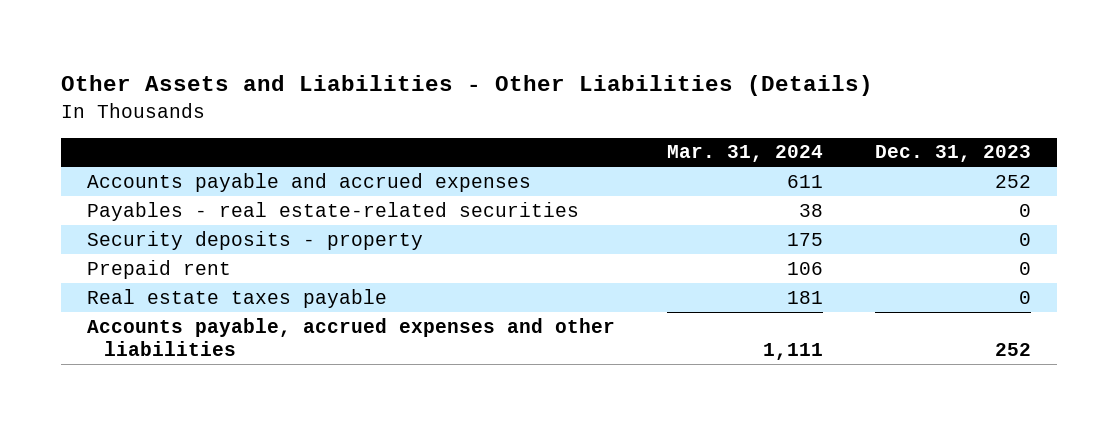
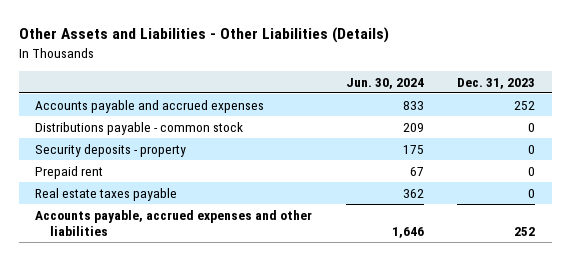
- | Mar. 31, 2024 | Dec. 31, 2023
+ | Jun. 30, 2024 | Dec. 31, 2023
- Payables - real estate-related securities | 38 | 0
+ Distributions payable - common stock | 209 | 0

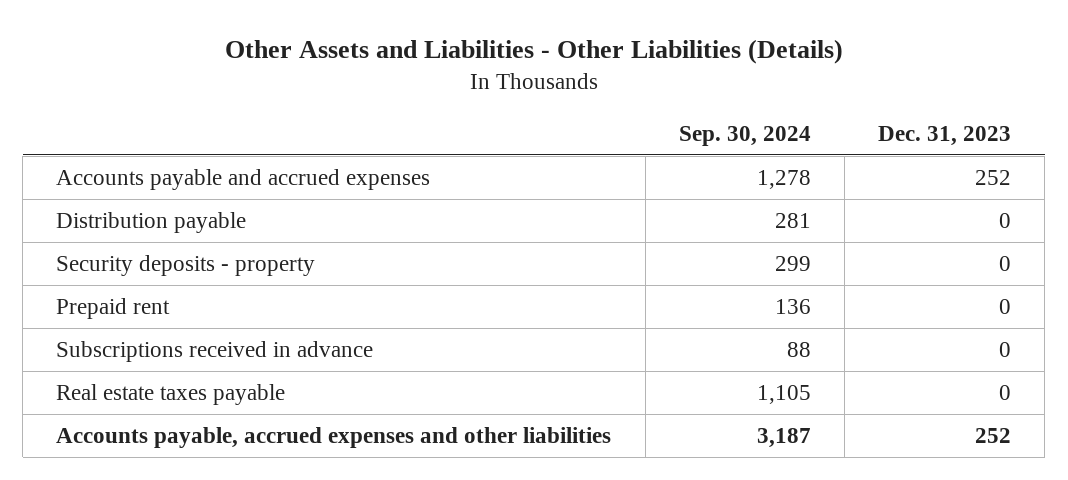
- | Jun. 30, 2024 | Dec. 31, 2023
+ | Sep. 30, 2024 | Dec. 31, 2023
- Distributions payable - common stock | 209 | 0
+ Distribution payable | 281 | 0
+ Subscriptions received in advance | 88 | 0

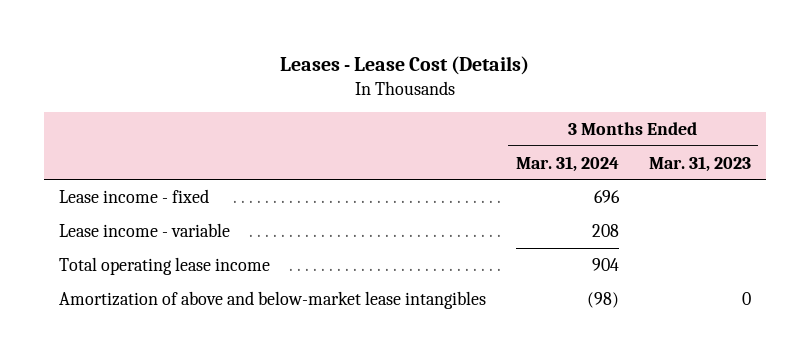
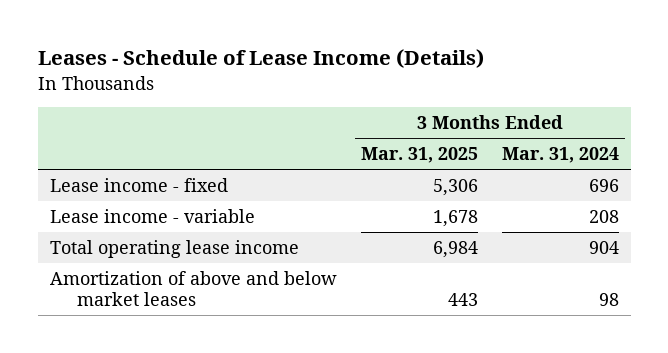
- Leases - Lease Cost (Details)
+ Leases - Schedule of Lease Income (Details)
- | 3 Months Ended Mar. 31, 2024 | 3 Months Ended Mar. 31, 2023
+ | 3 Months Ended Mar. 31, 2025 | 3 Months Ended Mar. 31, 2024
- Amortization of above and below-market lease intangibles | (98) | 0
+ Amortization of above and below market leases | 443 | 98

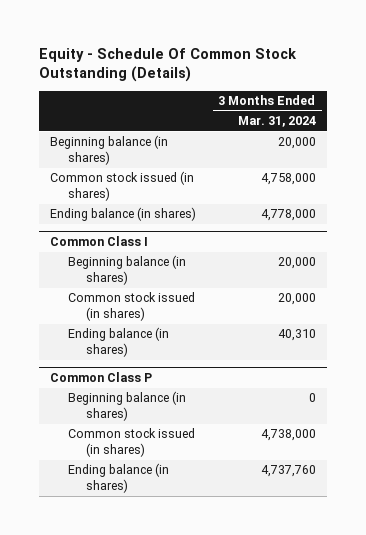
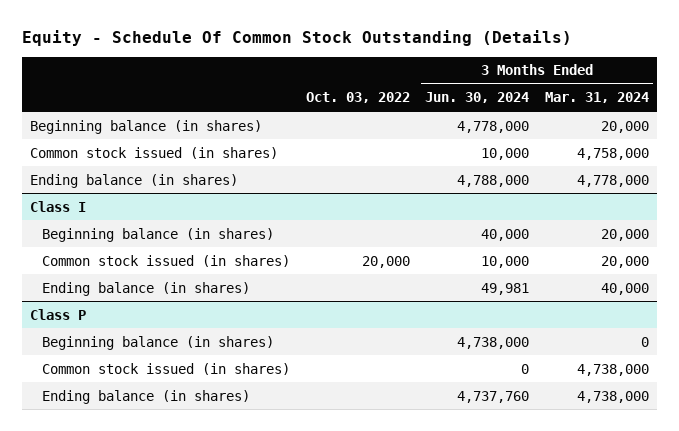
- | 3 Months Ended Mar. 31, 2024
+ | Oct. 03, 2022 | 3 Months Ended Jun. 30, 2024 | 3 Months Ended Mar. 31, 2024
- Common Class I
+ Class I
- Ending balance (in shares) | 40,310
- Common Class P
+ Ending balance (in shares) | | 49,981 | 40,000
+ Class P
- Ending balance (in shares) | 4,737,760
+ Ending balance (in shares) | | 4,737,760 | 4,738,000

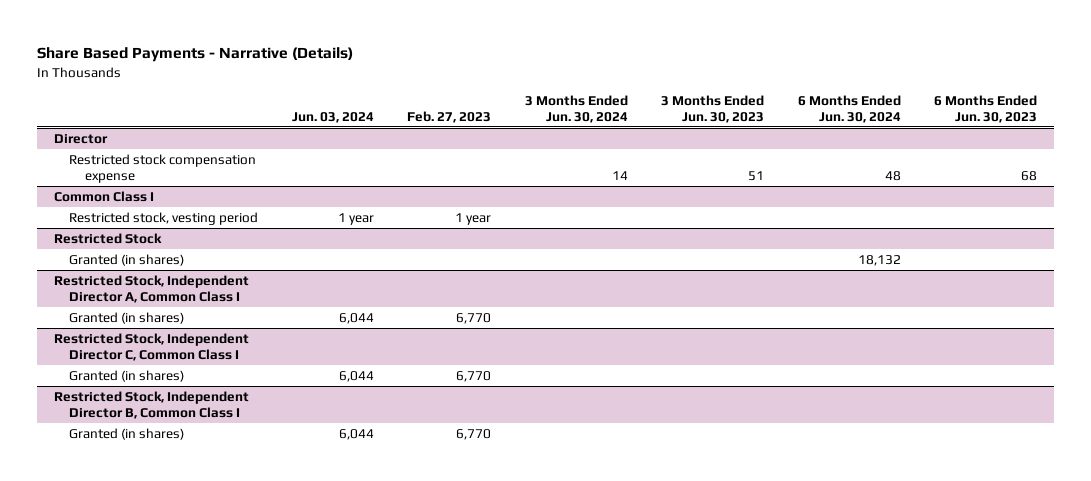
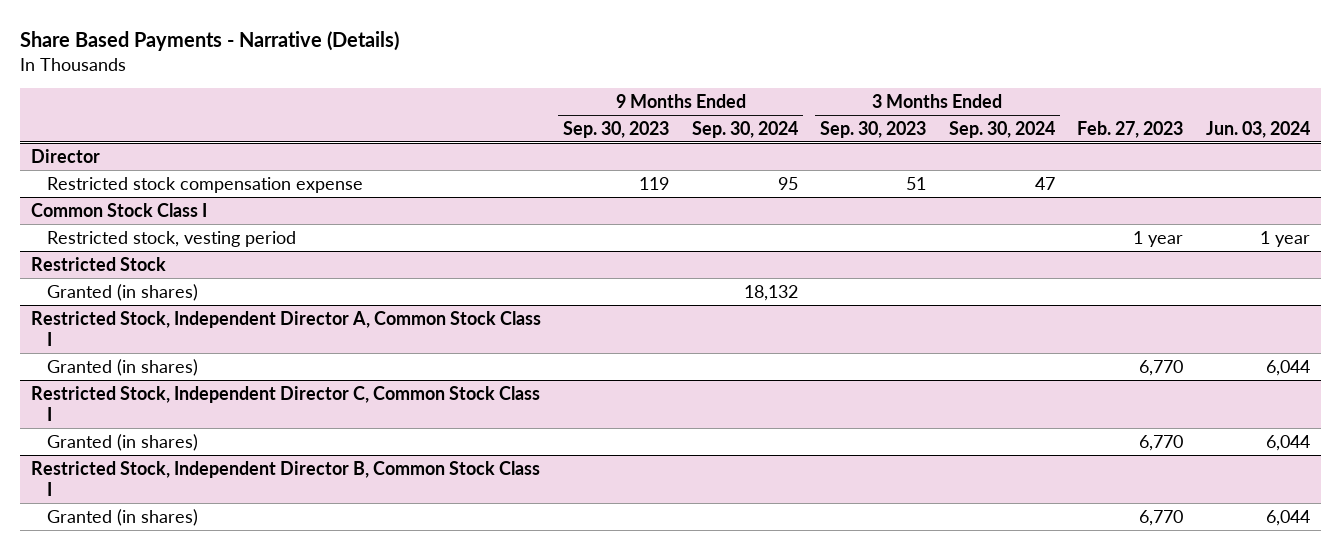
- | Jun. 03, 2024 | Feb. 27, 2023 | 3 Months Ended Jun. 30, 2024 | 3 Months Ended Jun. 30, 2023 | 6 Months Ended Jun. 30, 2024 | 6 Months Ended Jun. 30, 2023
+ | 9 Months Ended Sep. 30, 2023 | 9 Months Ended Sep. 30, 2024 | 3 Months Ended Sep. 30, 2023 | 3 Months Ended Sep. 30, 2024 | Feb. 27, 2023 | Jun. 03, 2024
- Common Class I
+ Common Stock Class I
- Restricted Stock, Independent Director A, Common Class I
+ Restricted Stock, Independent Director A, Common Stock Class I
- Restricted Stock, Independent Director C, Common Class I
+ Restricted Stock, Independent Director C, Common Stock Class I
- Restricted Stock, Independent Director B, Common Class I
+ Restricted Stock, Independent Director B, Common Stock Class I

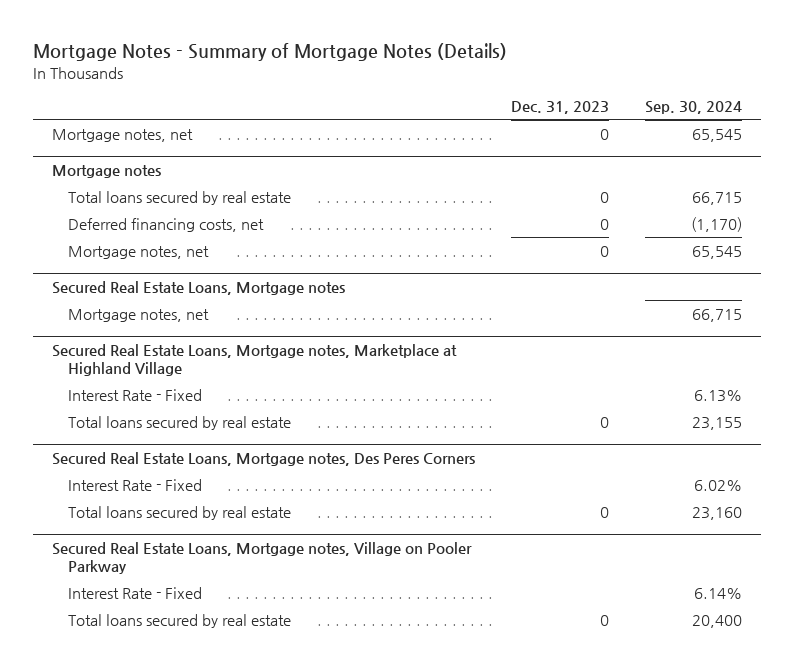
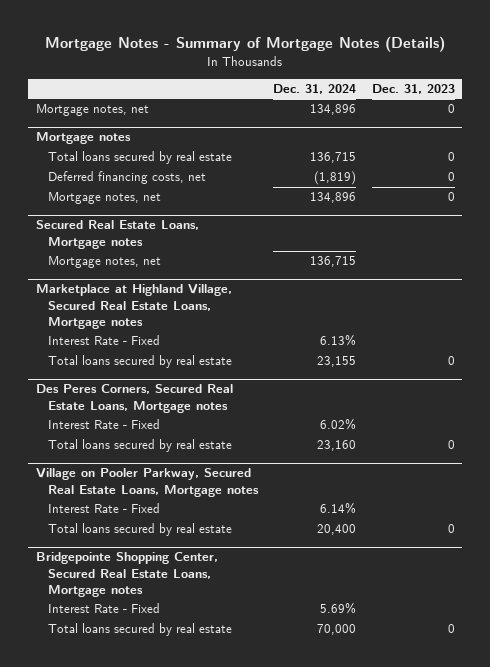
- | Dec. 31, 2023 | Sep. 30, 2024
+ | Dec. 31, 2024 | Dec. 31, 2023
- Secured Real Estate Loans, Mortgage notes, Marketplace at Highland Village
+ Marketplace at Highland Village, Secured Real Estate Loans, Mortgage notes
- Secured Real Estate Loans, Mortgage notes, Des Peres Corners
+ Des Peres Corners, Secured Real Estate Loans, Mortgage notes
- Secured Real Estate Loans, Mortgage notes, Village on Pooler Parkway
+ Village on Pooler Parkway, Secured Real Estate Loans, Mortgage notes
+ Bridgepointe Shopping Center, Secured Real Estate Loans, Mortgage notes
+ Interest Rate - Fixed | 5.69% |
+ Total loans secured by real estate | 70,000 | 0

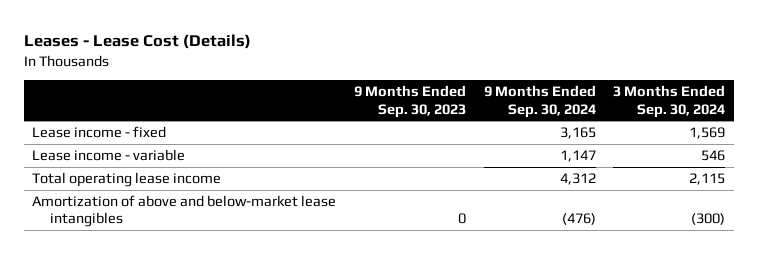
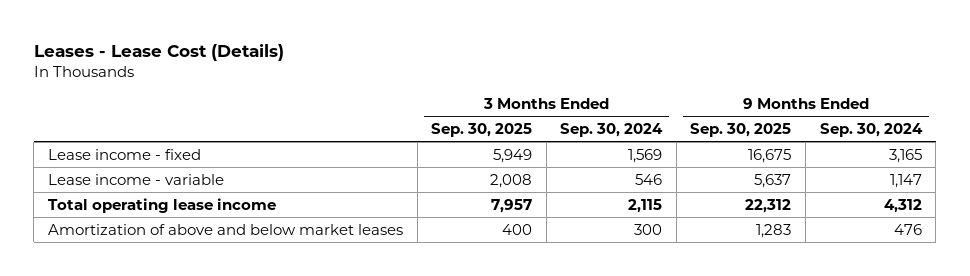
- | 9 Months Ended Sep. 30, 2023 | 9 Months Ended Sep. 30, 2024 | 3 Months Ended Sep. 30, 2024
+ | 3 Months Ended Sep. 30, 2025 | 3 Months Ended Sep. 30, 2024 | 9 Months Ended Sep. 30, 2025 | 9 Months Ended Sep. 30, 2024
- Amortization of above and below-market lease intangibles | 0 | (476) | (300)
+ Amortization of above and below market leases | 400 | 300 | 1,283 | 476

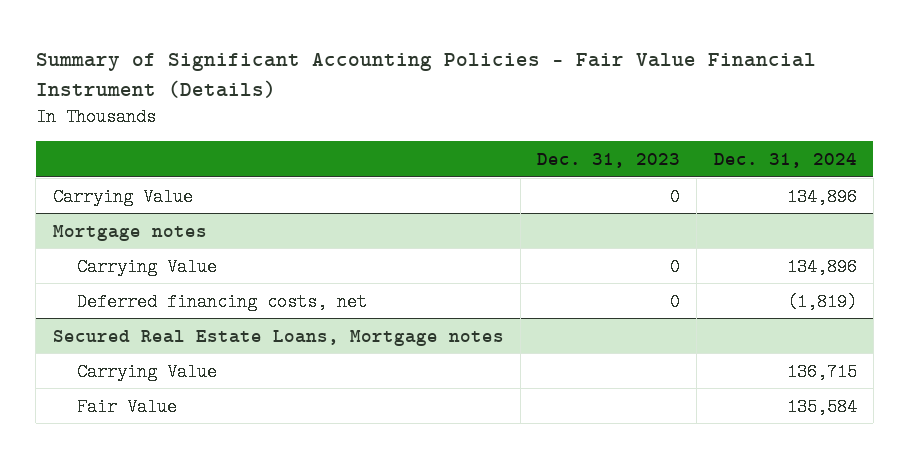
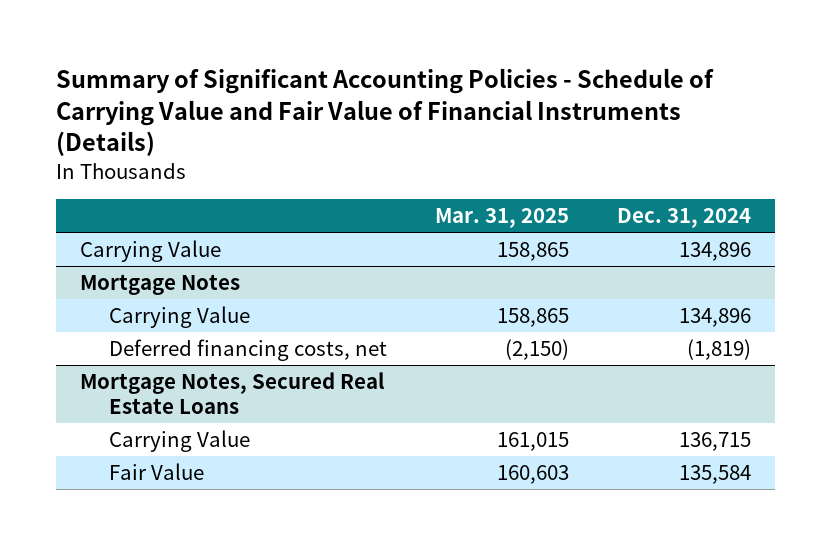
- Summary of Significant Accounting Policies - Fair Value Financial Instrument (Details)
+ Summary of Significant Accounting Policies - Schedule of Carrying Value and Fair Value of Financial Instruments (Details)
- | Dec. 31, 2023 | Dec. 31, 2024
+ | Mar. 31, 2025 | Dec. 31, 2024
- Mortgage notes
+ Mortgage Notes
- Secured Real Estate Loans, Mortgage notes
+ Mortgage Notes, Secured Real Estate Loans

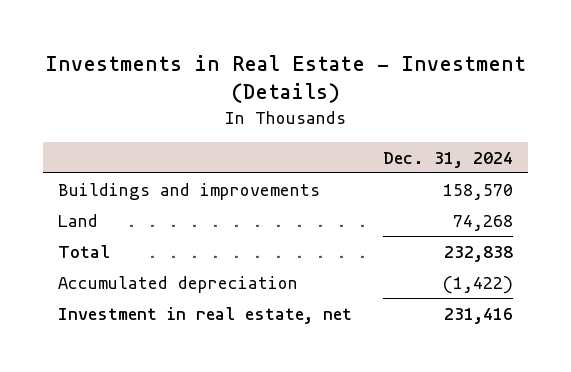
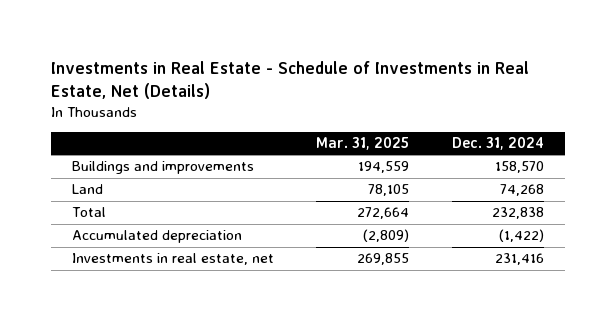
- Investments in Real Estate - Investment (Details)
+ Investments in Real Estate - Schedule of Investments in Real Estate, Net (Details)
- | Dec. 31, 2024
+ | Mar. 31, 2025 | Dec. 31, 2024
- Investment in real estate, net | 231,416
+ Investments in real estate, net | 269,855 | 231,416

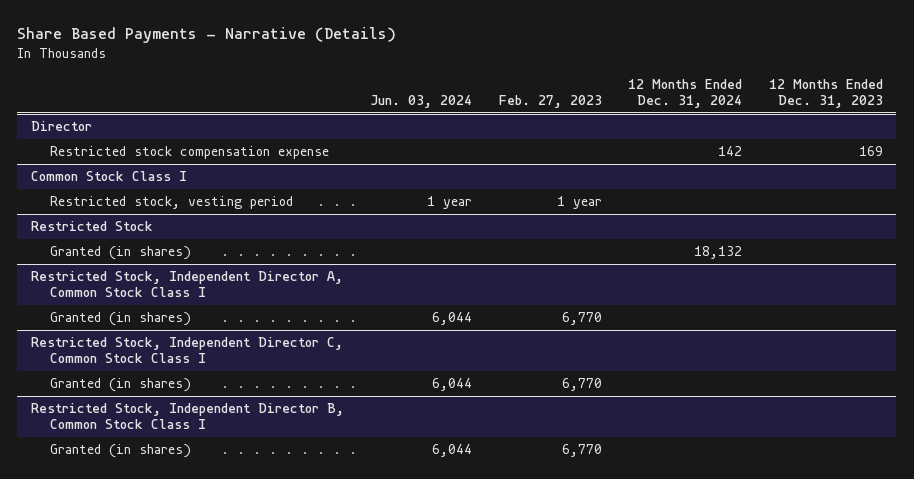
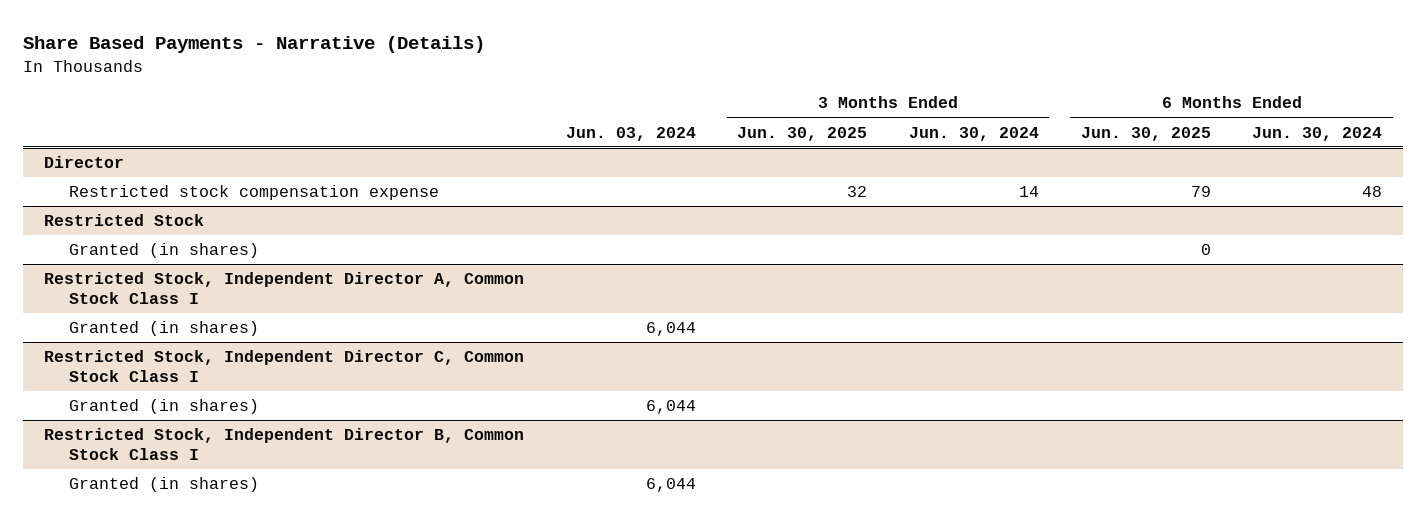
- | Jun. 03, 2024 | Feb. 27, 2023 | 12 Months Ended Dec. 31, 2024 | 12 Months Ended Dec. 31, 2023
+ | Jun. 03, 2024 | 3 Months Ended Jun. 30, 2025 | 3 Months Ended Jun. 30, 2024 | 6 Months Ended Jun. 30, 2025 | 6 Months Ended Jun. 30, 2024
- Common Stock Class I
- Restricted stock, vesting period | 1 year | 1 year | |

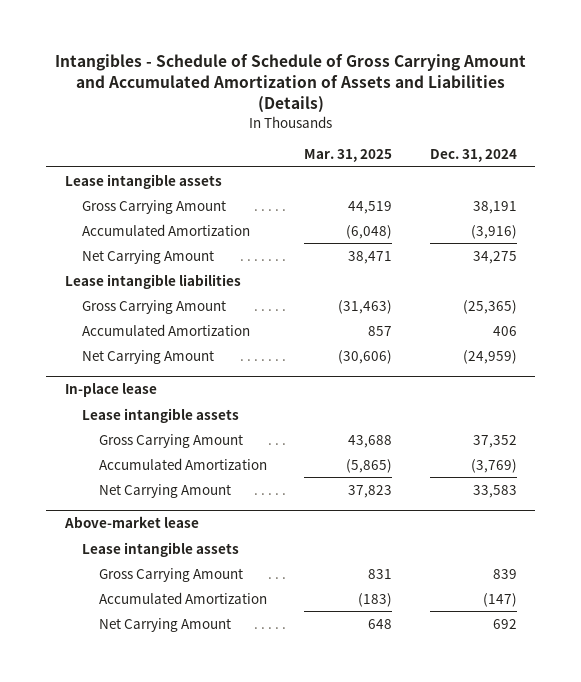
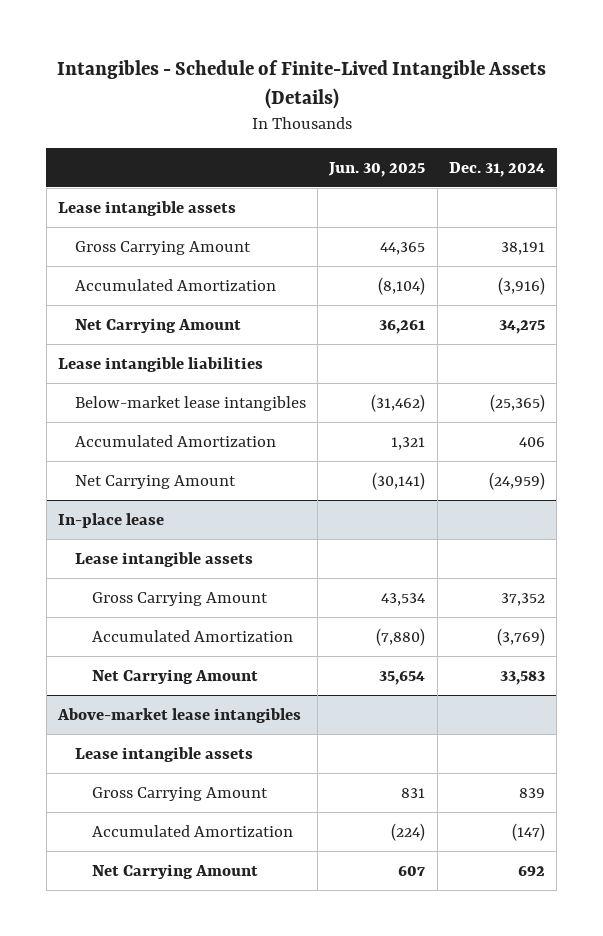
- Intangibles - Schedule of Schedule of Gross Carrying Amount and Accumulated Amortization of Assets and Liabilities (Details)
+ Intangibles - Schedule of Finite-Lived Intangible Assets (Details)
- | Mar. 31, 2025 | Dec. 31, 2024
+ | Jun. 30, 2025 | Dec. 31, 2024
- Gross Carrying Amount | (31,463) | (25,365)
+ Below-market lease intangibles | (31,462) | (25,365)
- Above-market lease
+ Above-market lease intangibles

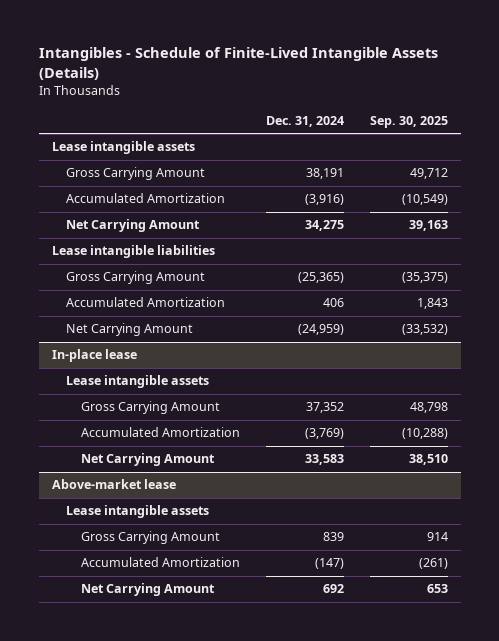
- | Jun. 30, 2025 | Dec. 31, 2024
+ | Dec. 31, 2024 | Sep. 30, 2025
- Below-market lease intangibles | (31,462) | (25,365)
+ Gross Carrying Amount | (25,365) | (35,375)
- Above-market lease intangibles
+ Above-market lease

